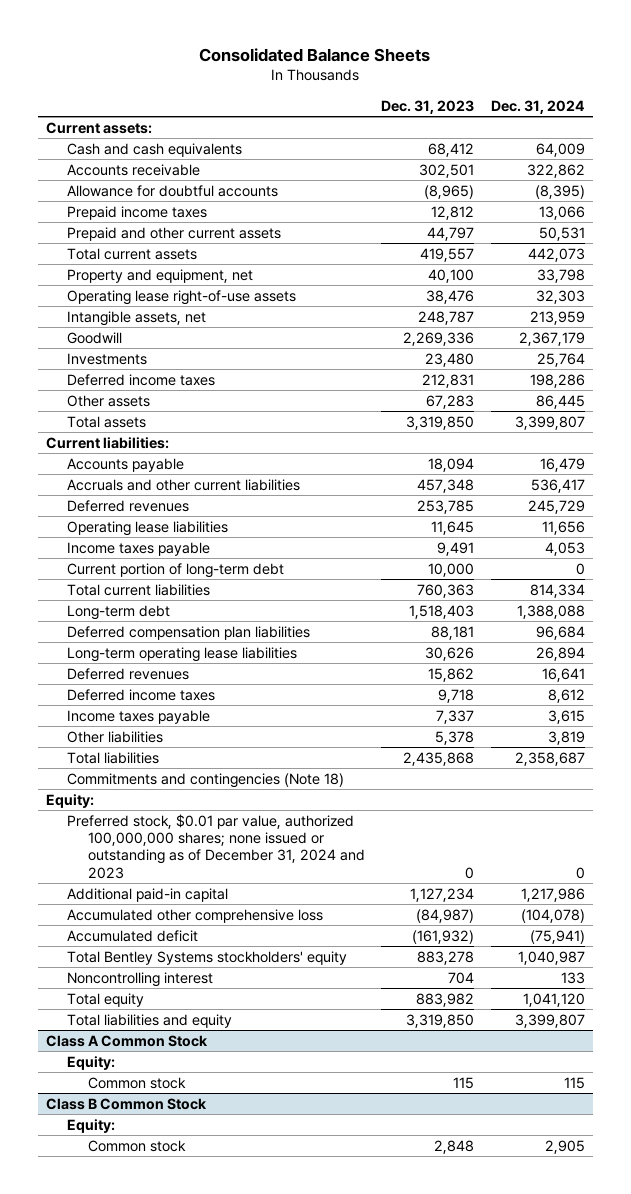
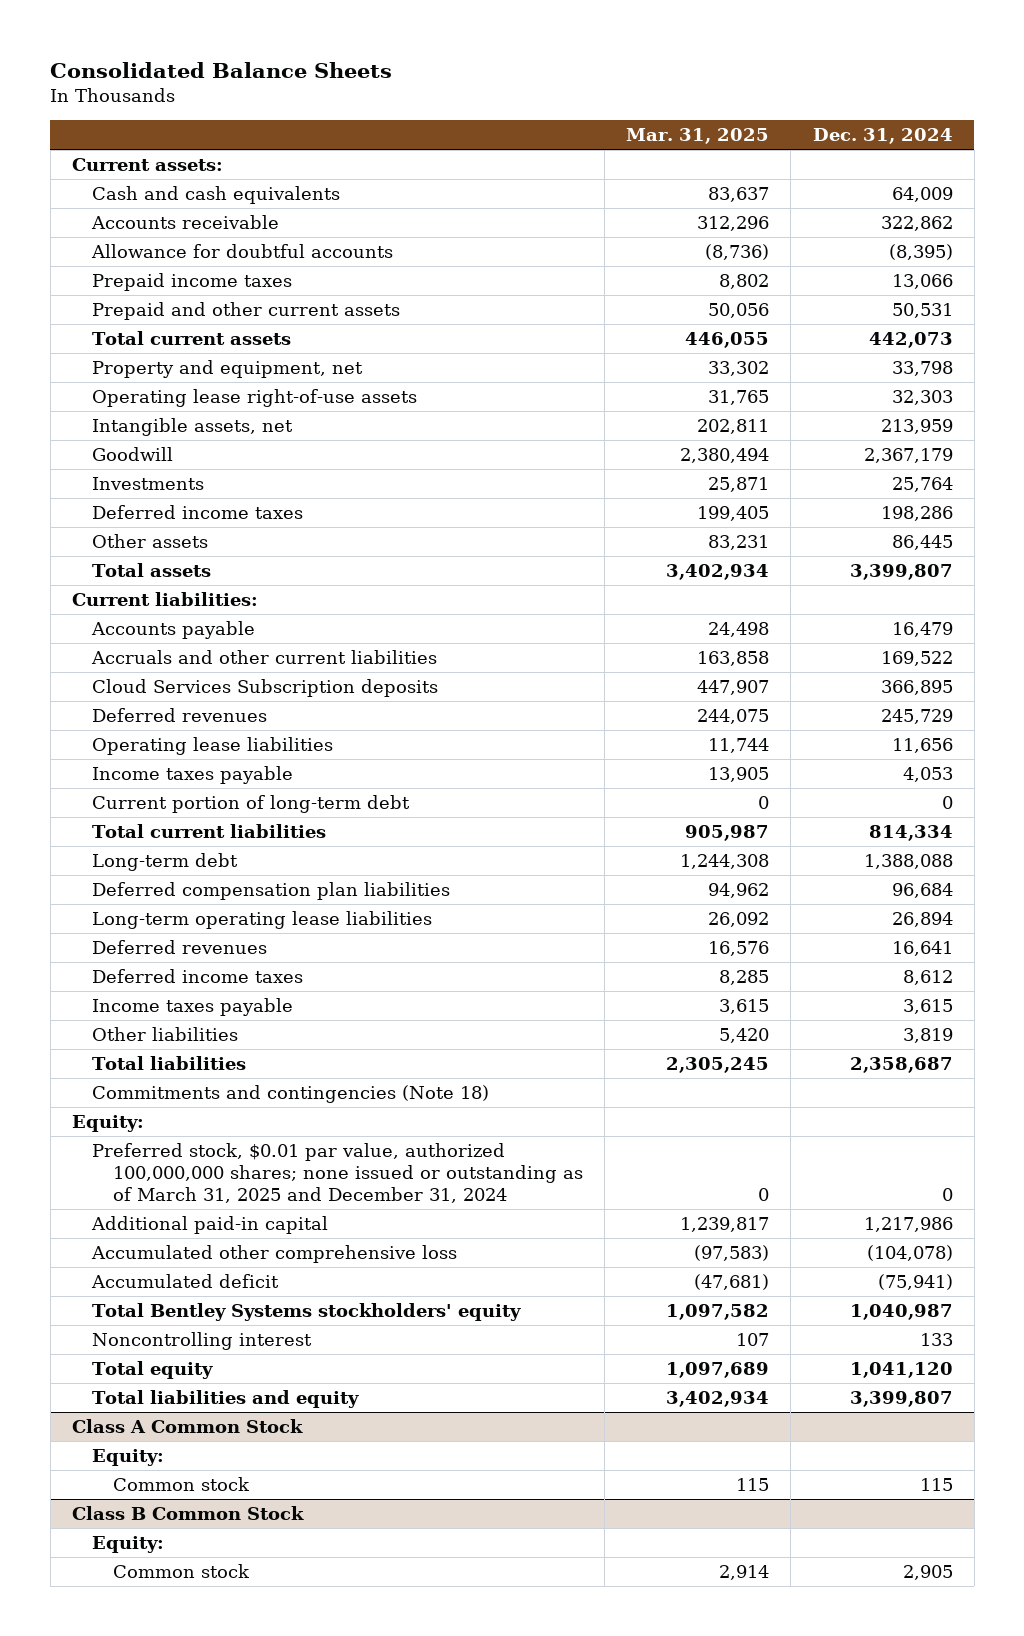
- | Dec. 31, 2023 | Dec. 31, 2024
+ | Mar. 31, 2025 | Dec. 31, 2024
- Accruals and other current liabilities | 457,348 | 536,417
+ Accruals and other current liabilities | 163,858 | 169,522
+ Cloud Services Subscription deposits | 447,907 | 366,895
- Preferred stock, $0.01 par value, authorized 100,000,000 shares; none issued or outstanding as of December 31, 2024 and 2023 | 0 | 0
+ Preferred stock, $0.01 par value, authorized 100,000,000 shares; none issued or outstanding as of March 31, 2025 and December 31, 2024 | 0 | 0

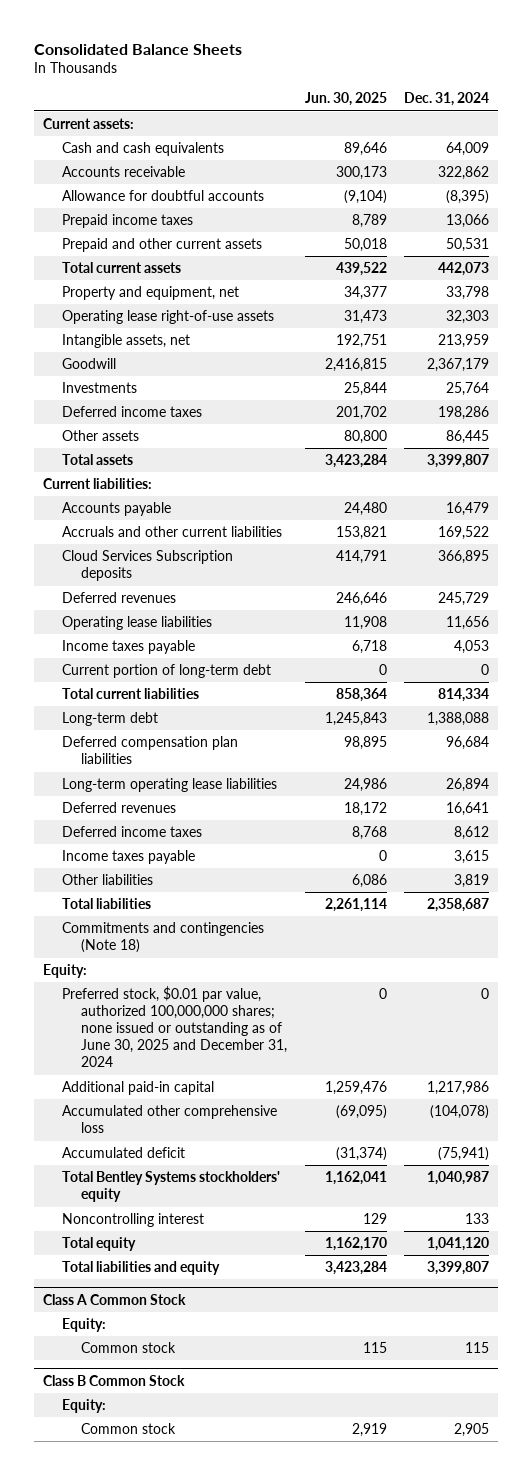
- | Mar. 31, 2025 | Dec. 31, 2024
+ | Jun. 30, 2025 | Dec. 31, 2024
- Preferred stock, $0.01 par value, authorized 100,000,000 shares; none issued or outstanding as of March 31, 2025 and December 31, 2024 | 0 | 0
+ Preferred stock, $0.01 par value, authorized 100,000,000 shares; none issued or outstanding as of June 30, 2025 and December 31, 2024 | 0 | 0

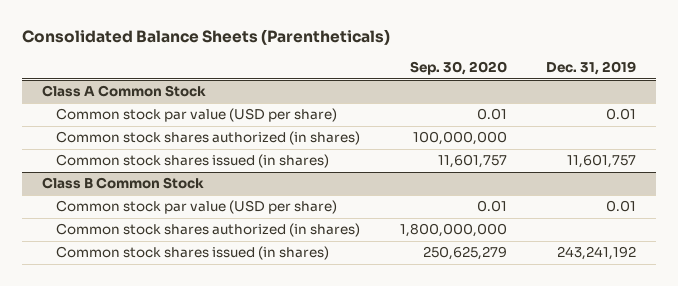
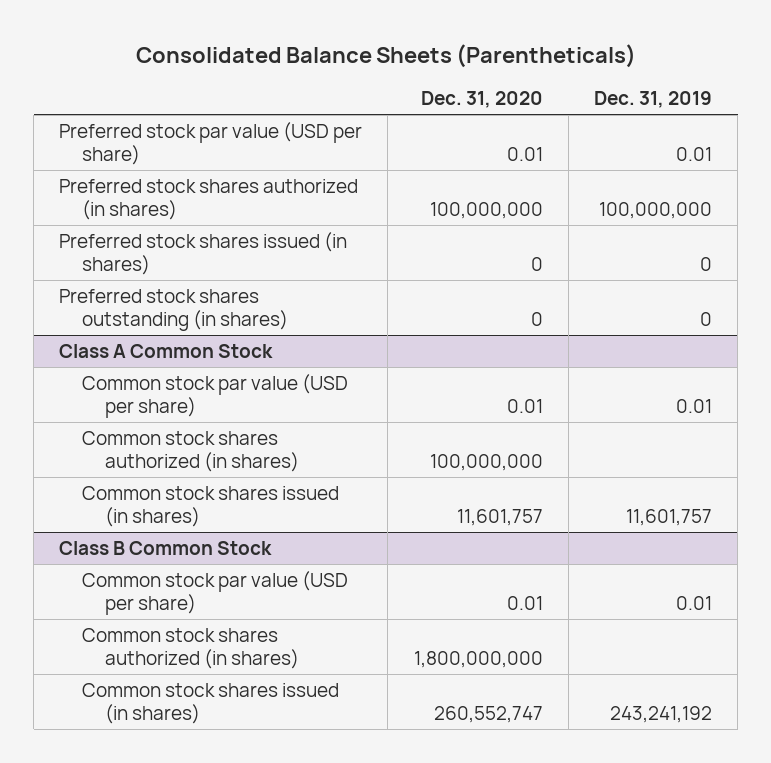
- | Sep. 30, 2020 | Dec. 31, 2019
+ | Dec. 31, 2020 | Dec. 31, 2019
+ Preferred stock par value (USD per share) | 0.01 | 0.01
+ Preferred stock shares authorized (in shares) | 100,000,000 | 100,000,000
+ Preferred stock shares issued (in shares) | 0 | 0
+ Preferred stock shares outstanding (in shares) | 0 | 0

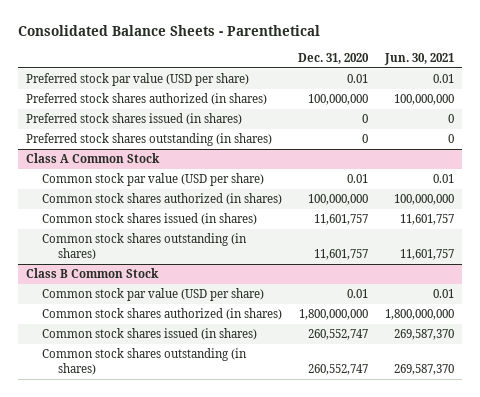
- Consolidated Balance Sheets (Parentheticals)
+ Consolidated Balance Sheets - Parenthetical
- | Dec. 31, 2020 | Dec. 31, 2019
+ | Dec. 31, 2020 | Jun. 30, 2021
@ Class A Common Stock
+ Common stock shares outstanding (in shares) | 11,601,757 | 11,601,757
@ Class B Common Stock
+ Common stock shares outstanding (in shares) | 260,552,747 | 269,587,370

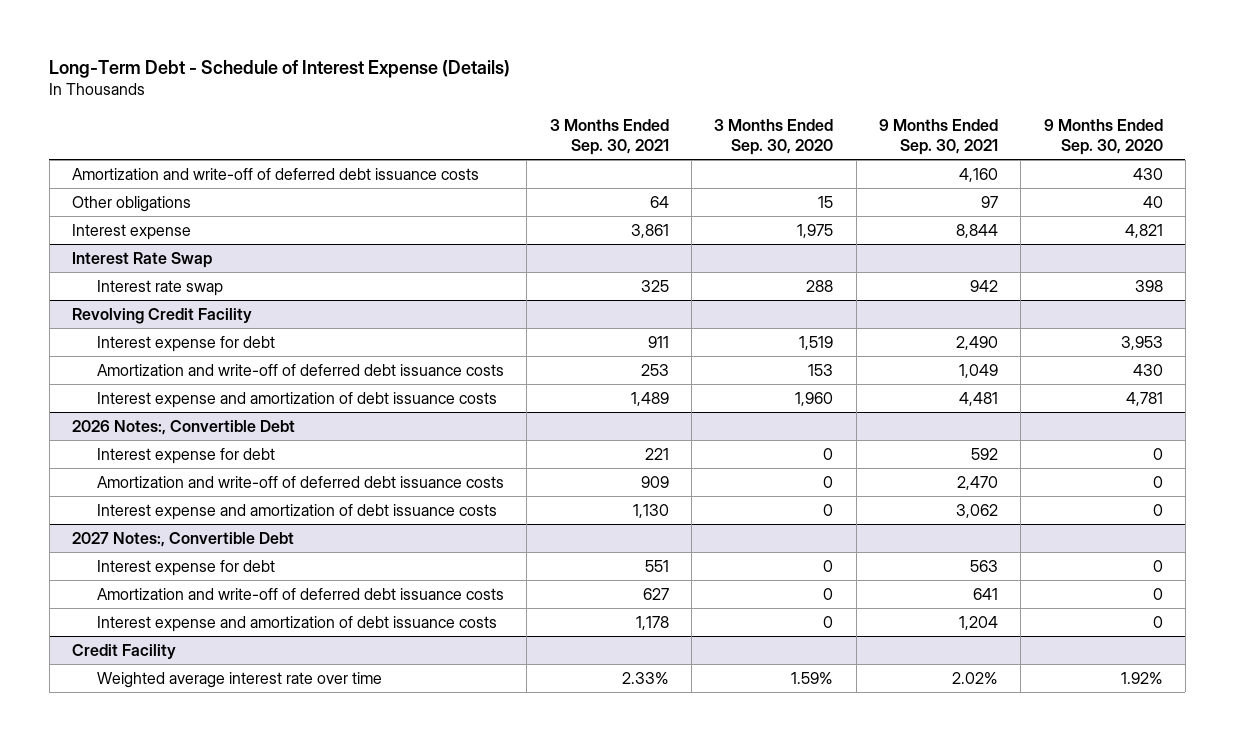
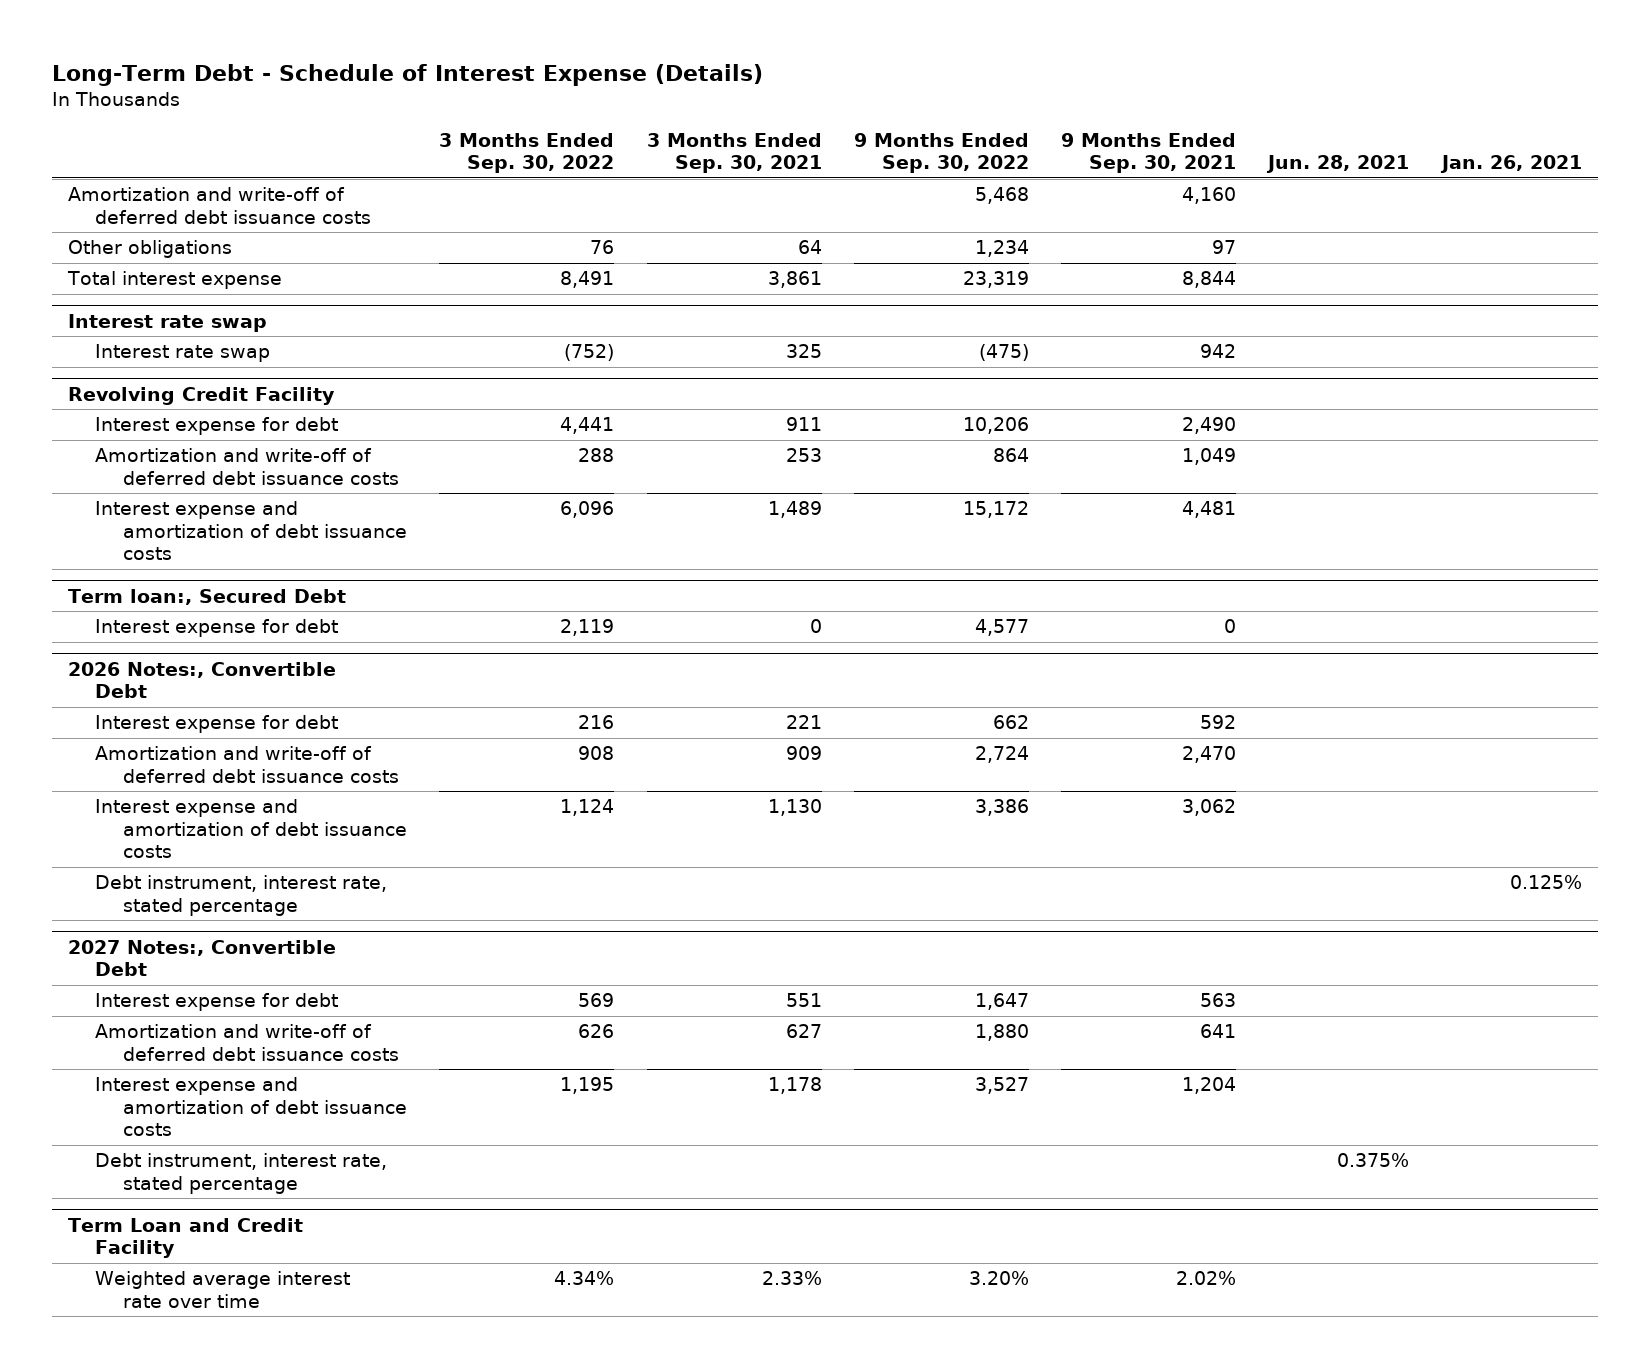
- | 3 Months Ended Sep. 30, 2021 | 3 Months Ended Sep. 30, 2020 | 9 Months Ended Sep. 30, 2021 | 9 Months Ended Sep. 30, 2020
+ | 3 Months Ended Sep. 30, 2022 | 3 Months Ended Sep. 30, 2021 | 9 Months Ended Sep. 30, 2022 | 9 Months Ended Sep. 30, 2021 | Jun. 28, 2021 | Jan. 26, 2021
- Interest expense | 3,861 | 1,975 | 8,844 | 4,821
- Interest Rate Swap
+ Total interest expense | 8,491 | 3,861 | 23,319 | 8,844 | |
+ Interest rate swap
+ Term loan:, Secured Debt
+ Interest expense for debt | 2,119 | 0 | 4,577 | 0 | |
@ 2026 Notes:, Convertible Debt
+ Debt instrument, interest rate, stated percentage | | | | | | 0.125%
- Credit Facility
@ 2027 Notes:, Convertible Debt
+ Debt instrument, interest rate, stated percentage | | | | | 0.375% |
+ Term Loan and Credit Facility

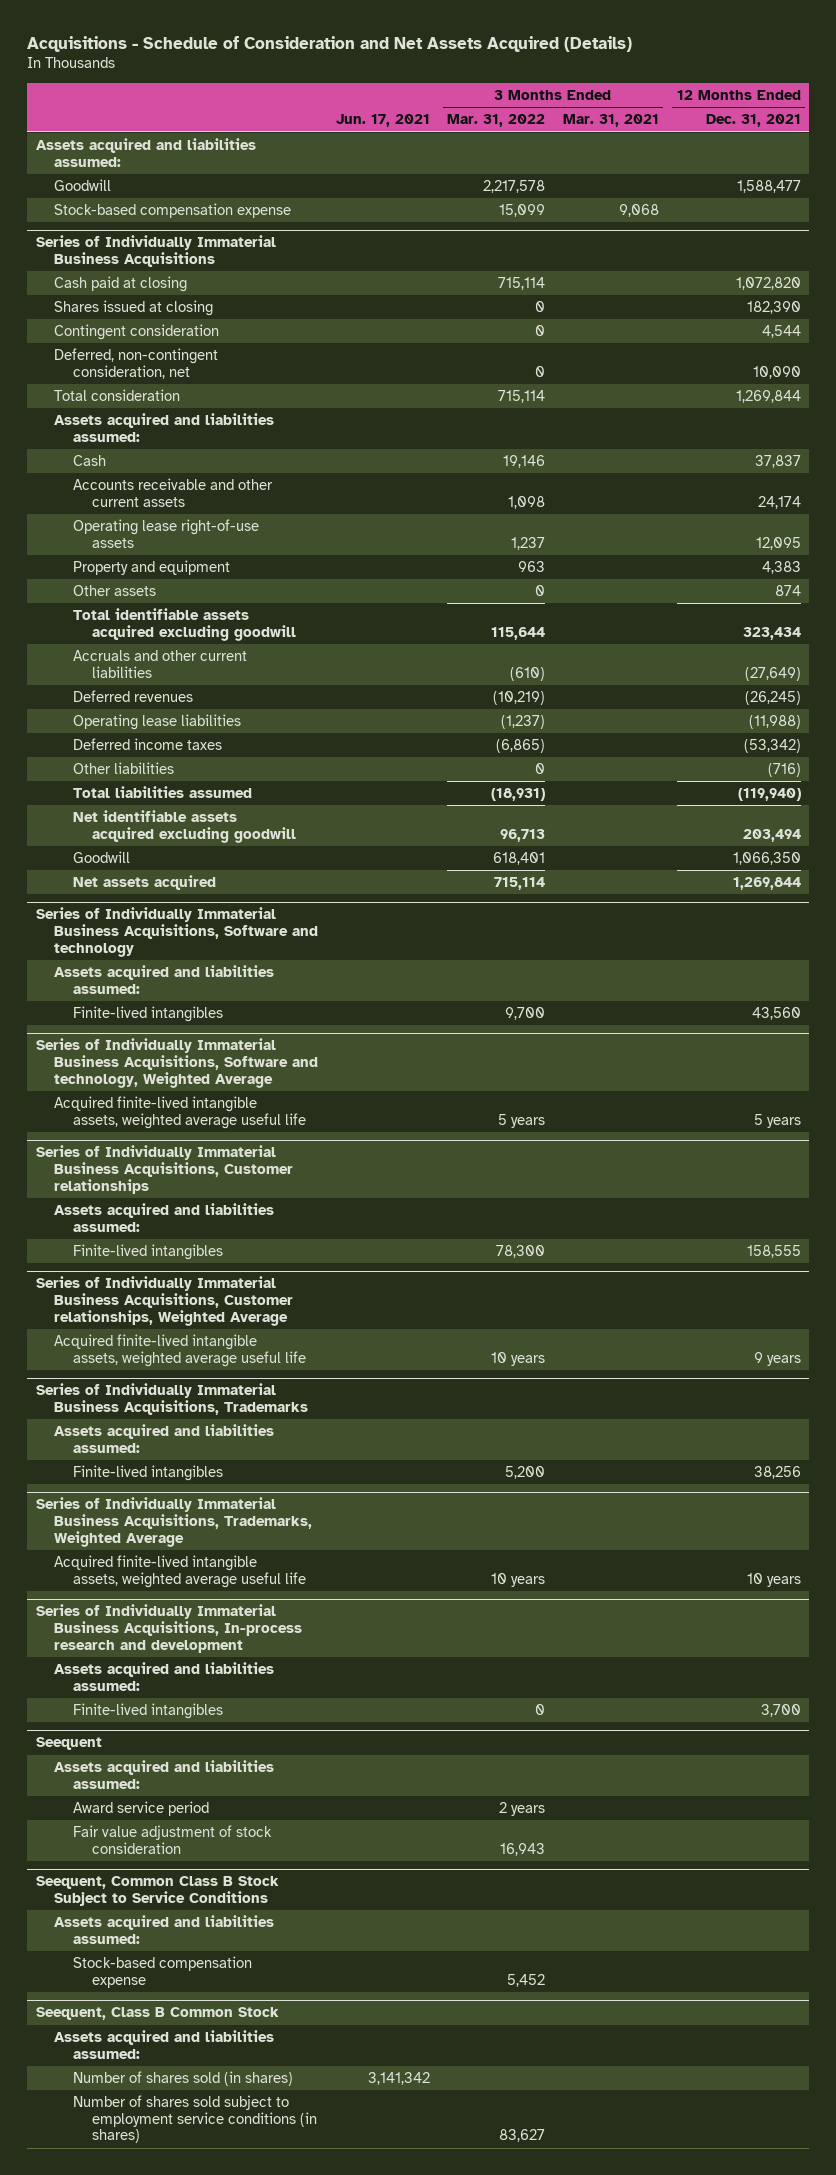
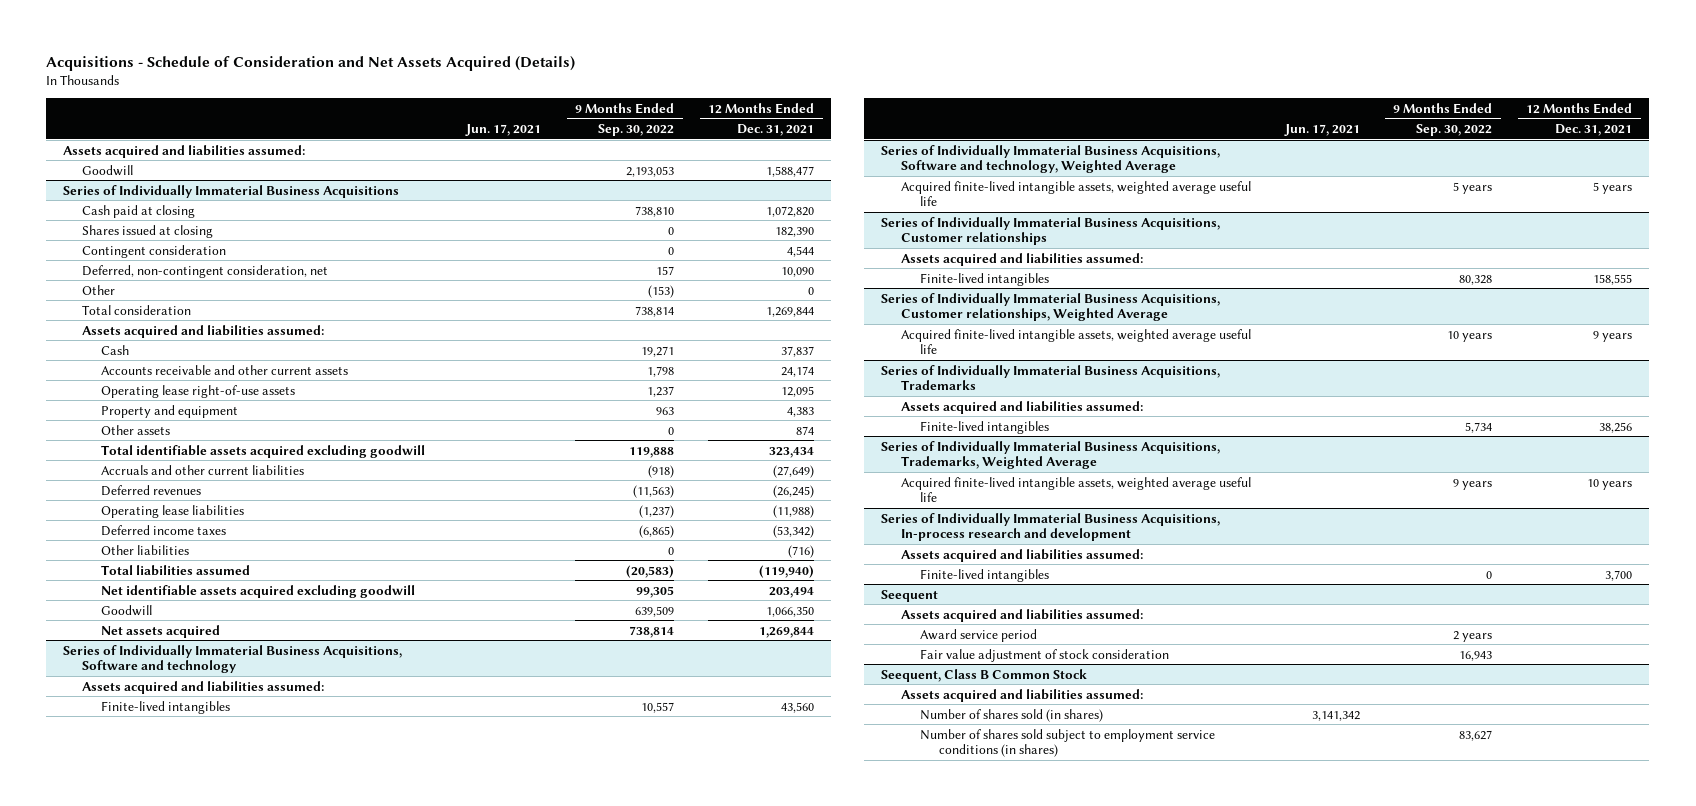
- | Jun. 17, 2021 | 3 Months Ended Mar. 31, 2022 | 3 Months Ended Mar. 31, 2021 | 12 Months Ended Dec. 31, 2021
+ | Jun. 17, 2021 | 9 Months Ended Sep. 30, 2022 | 12 Months Ended Dec. 31, 2021
- Stock-based compensation expense | | 15,099 | 9,068 |
@ Series of Individually Immaterial Business Acquisitions
+ Other | | (153) | 0
- Seequent, Common Class B Stock Subject to Service Conditions
- Assets acquired and liabilities assumed:
- Stock-based compensation expense | | 5,452 | |

